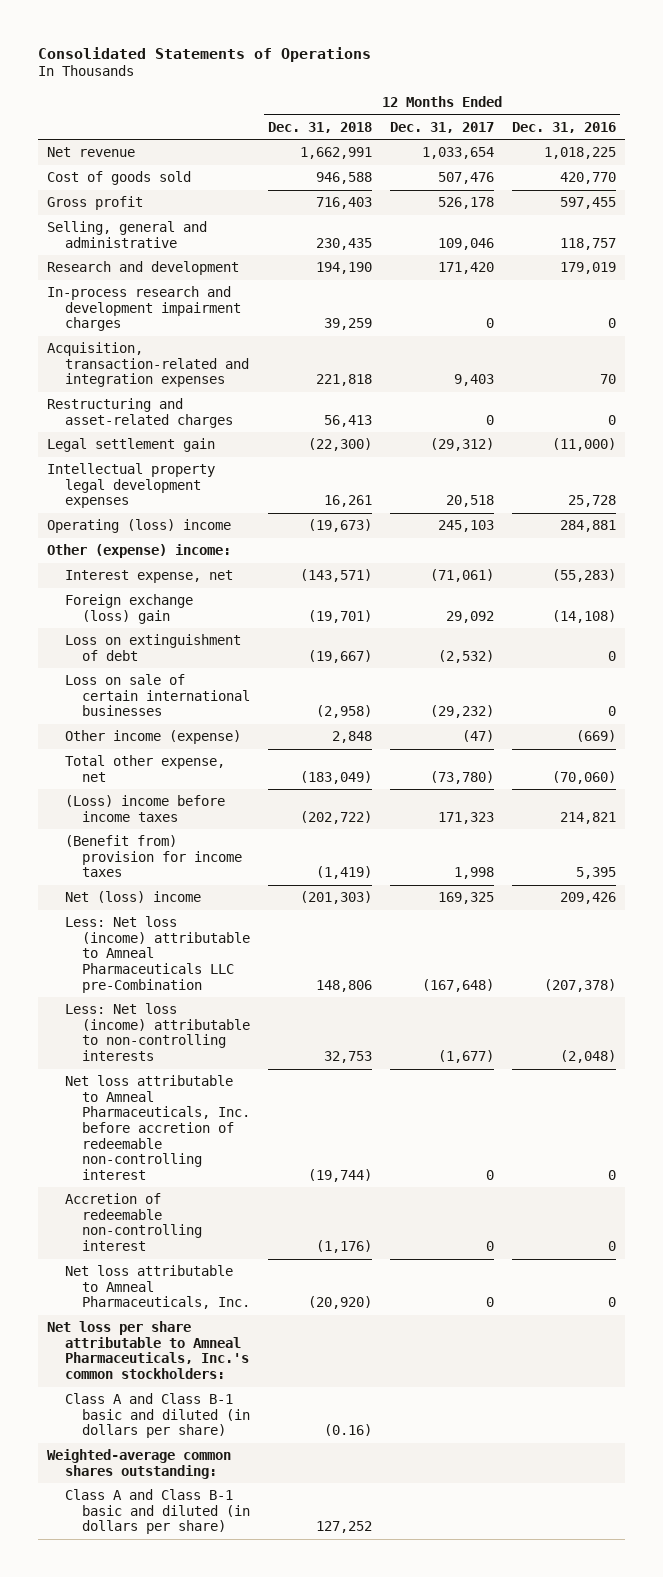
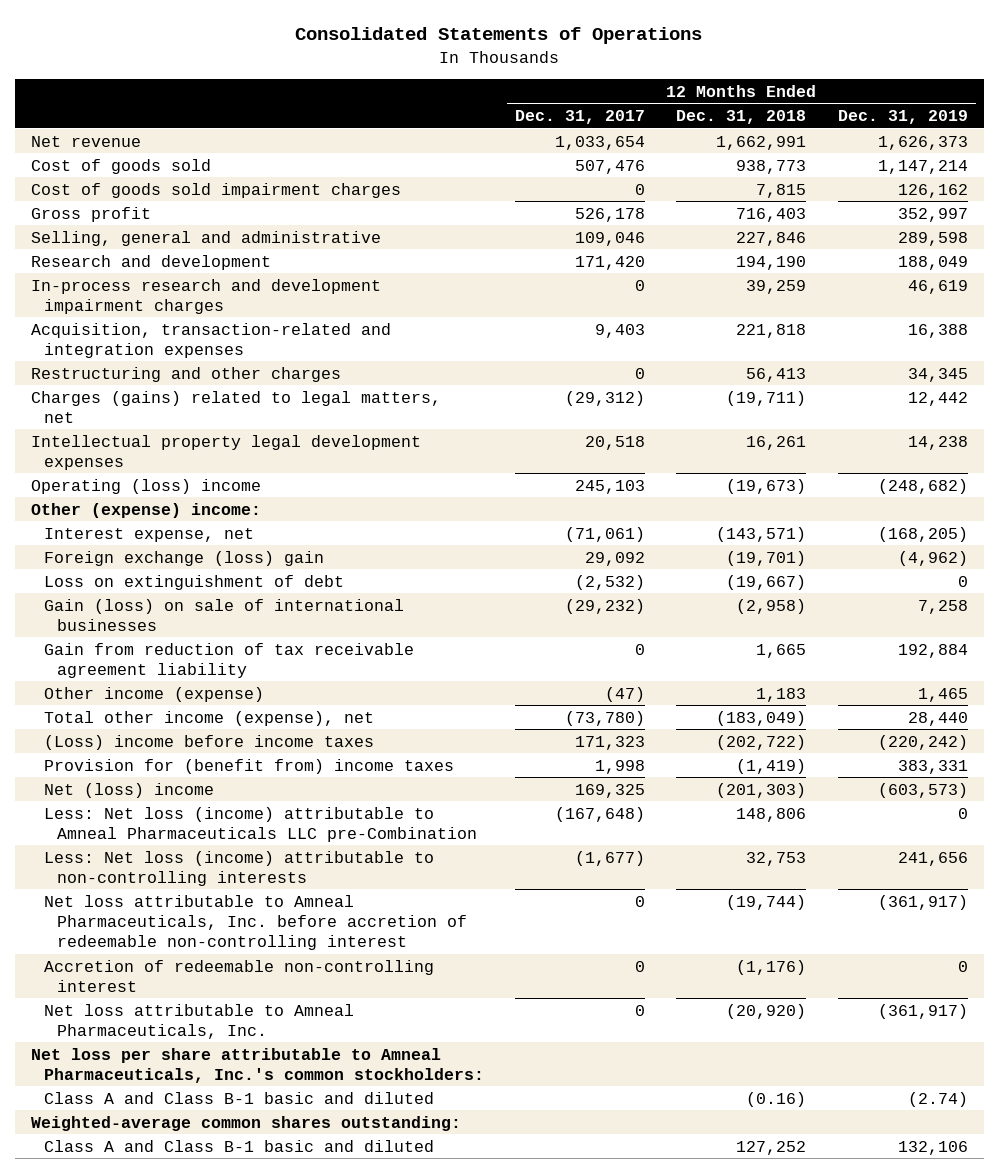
- | 12 Months Ended Dec. 31, 2018 | 12 Months Ended Dec. 31, 2017 | 12 Months Ended Dec. 31, 2016
+ | 12 Months Ended Dec. 31, 2017 | 12 Months Ended Dec. 31, 2018 | 12 Months Ended Dec. 31, 2019
- Cost of goods sold | 946,588 | 507,476 | 420,770
+ Cost of goods sold | 507,476 | 938,773 | 1,147,214
+ Cost of goods sold impairment charges | 0 | 7,815 | 126,162
- Selling, general and administrative | 230,435 | 109,046 | 118,757
+ Selling, general and administrative | 109,046 | 227,846 | 289,598
- Restructuring and asset-related charges | 56,413 | 0 | 0
- Legal settlement gain | (22,300) | (29,312) | (11,000)
+ Restructuring and other charges | 0 | 56,413 | 34,345
+ Charges (gains) related to legal matters, net | (29,312) | (19,711) | 12,442
- Loss on sale of certain international businesses | (2,958) | (29,232) | 0
- Other income (expense) | 2,848 | (47) | (669)
- Total other expense, net | (183,049) | (73,780) | (70,060)
+ Gain (loss) on sale of international businesses | (29,232) | (2,958) | 7,258
+ Gain from reduction of tax receivable agreement liability | 0 | 1,665 | 192,884
+ Other income (expense) | (47) | 1,183 | 1,465
+ Total other income (expense), net | (73,780) | (183,049) | 28,440
- (Benefit from) provision for income taxes | (1,419) | 1,998 | 5,395
+ Provision for (benefit from) income taxes | 1,998 | (1,419) | 383,331
- Class A and Class B-1 basic and diluted (in dollars per share) | (0.16) | |
+ Class A and Class B-1 basic and diluted | | (0.16) | (2.74)
- Class A and Class B-1 basic and diluted (in dollars per share) | 127,252 | |
+ Class A and Class B-1 basic and diluted | | 127,252 | 132,106

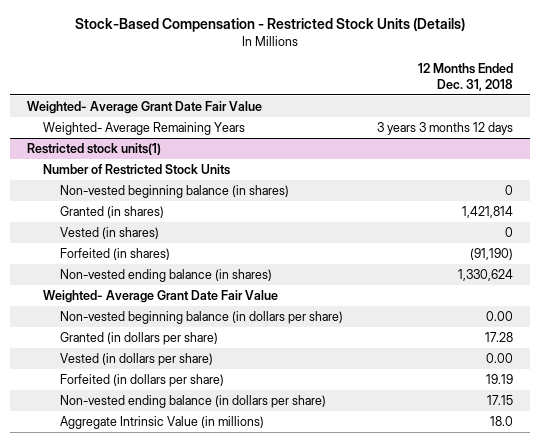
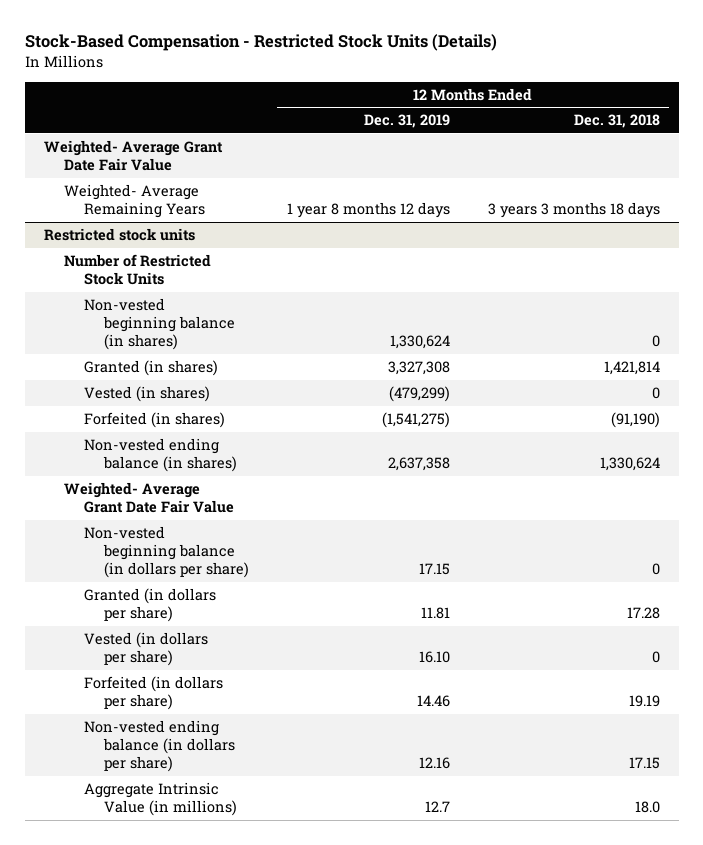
- | 12 Months Ended Dec. 31, 2018
+ | 12 Months Ended Dec. 31, 2019 | 12 Months Ended Dec. 31, 2018
- Weighted- Average Remaining Years | 3 years 3 months 12 days
- Restricted stock units(1)
+ Weighted- Average Remaining Years | 1 year 8 months 12 days | 3 years 3 months 18 days
+ Restricted stock units
- Non-vested beginning balance (in dollars per share) | 0.00
+ Non-vested beginning balance (in dollars per share) | 17.15 | 0
- Vested (in dollars per share) | 0.00
+ Vested (in dollars per share) | 16.10 | 0

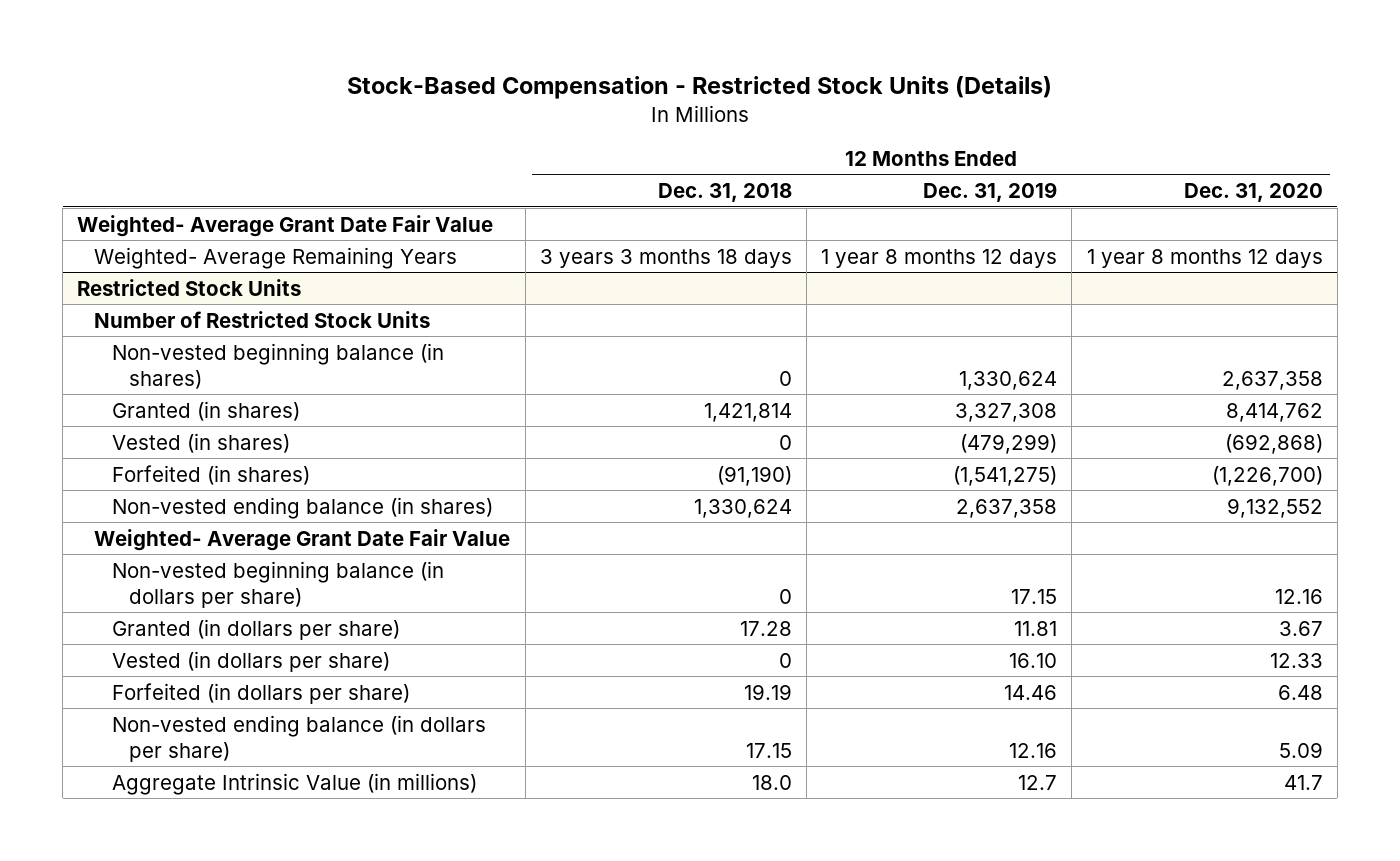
- | 12 Months Ended Dec. 31, 2019 | 12 Months Ended Dec. 31, 2018
+ | 12 Months Ended Dec. 31, 2018 | 12 Months Ended Dec. 31, 2019 | 12 Months Ended Dec. 31, 2020
- Restricted stock units
+ Restricted Stock Units

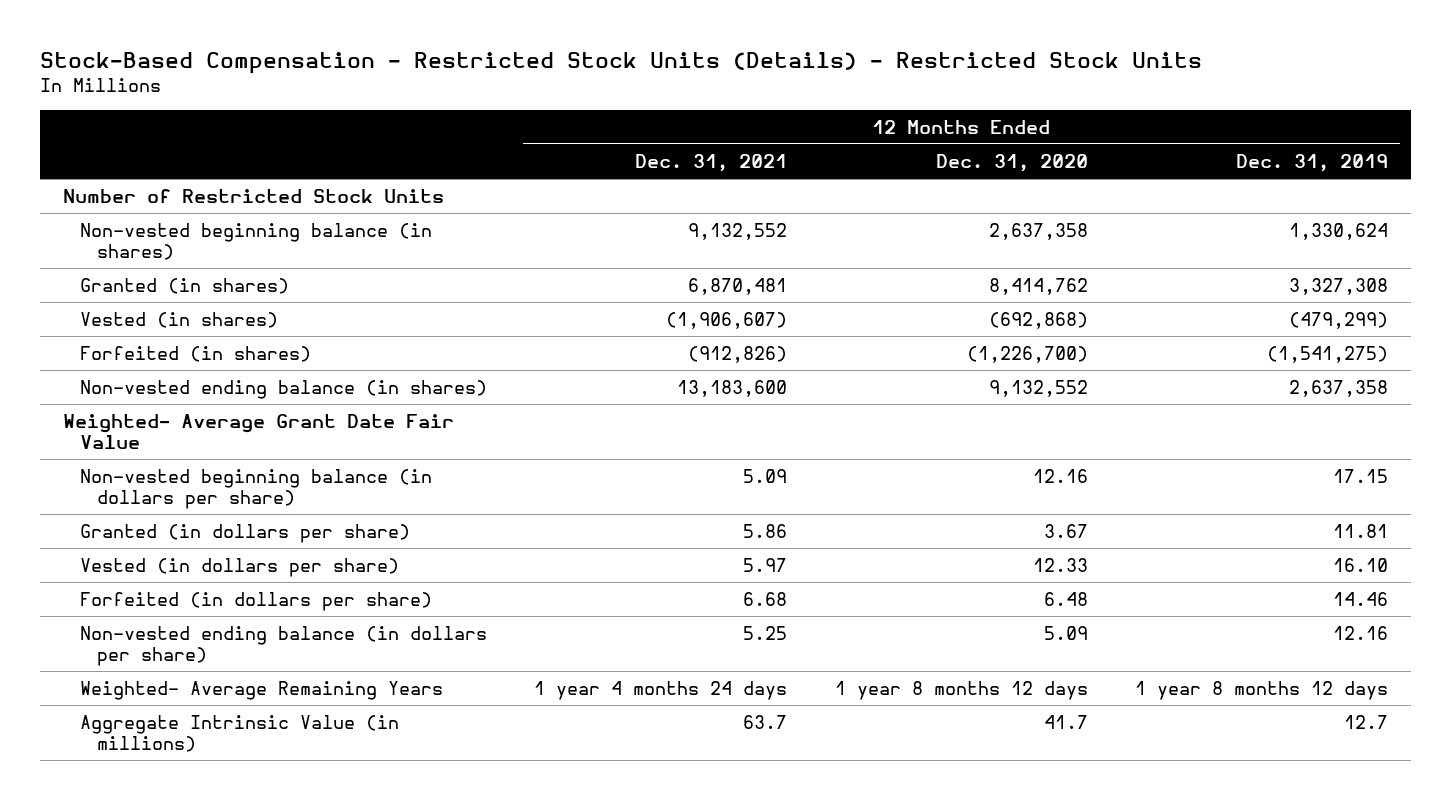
- Stock-Based Compensation - Restricted Stock Units (Details)
+ Stock-Based Compensation - Restricted Stock Units (Details) - Restricted Stock Units
- | 12 Months Ended Dec. 31, 2018 | 12 Months Ended Dec. 31, 2019 | 12 Months Ended Dec. 31, 2020
+ | 12 Months Ended Dec. 31, 2021 | 12 Months Ended Dec. 31, 2020 | 12 Months Ended Dec. 31, 2019
- Weighted- Average Grant Date Fair Value
- Restricted Stock Units
moved down: Weighted- Average Remaining Years | 1 year 4 months 24 days | 1 year 8 months 12 days | 1 year 8 months 12 days

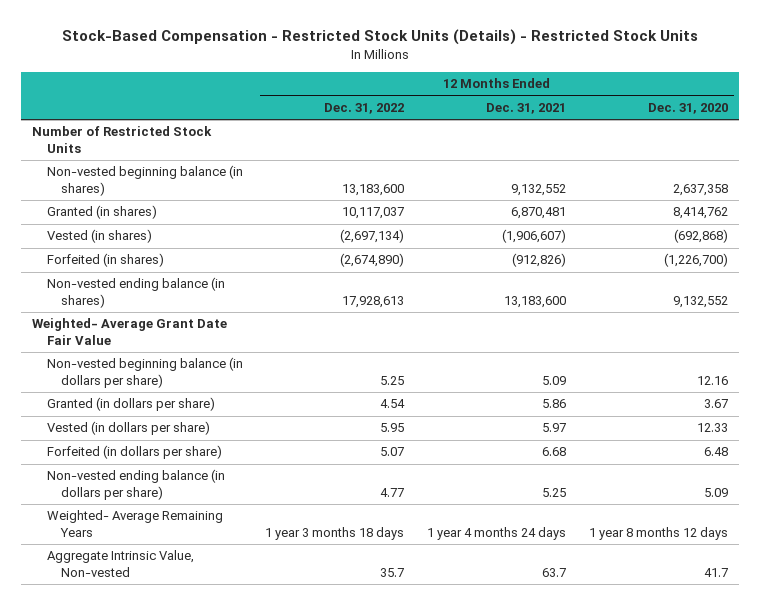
- | 12 Months Ended Dec. 31, 2021 | 12 Months Ended Dec. 31, 2020 | 12 Months Ended Dec. 31, 2019
+ | 12 Months Ended Dec. 31, 2022 | 12 Months Ended Dec. 31, 2021 | 12 Months Ended Dec. 31, 2020
- Aggregate Intrinsic Value (in millions) | 63.7 | 41.7 | 12.7
+ Aggregate Intrinsic Value, Non-vested | 35.7 | 63.7 | 41.7

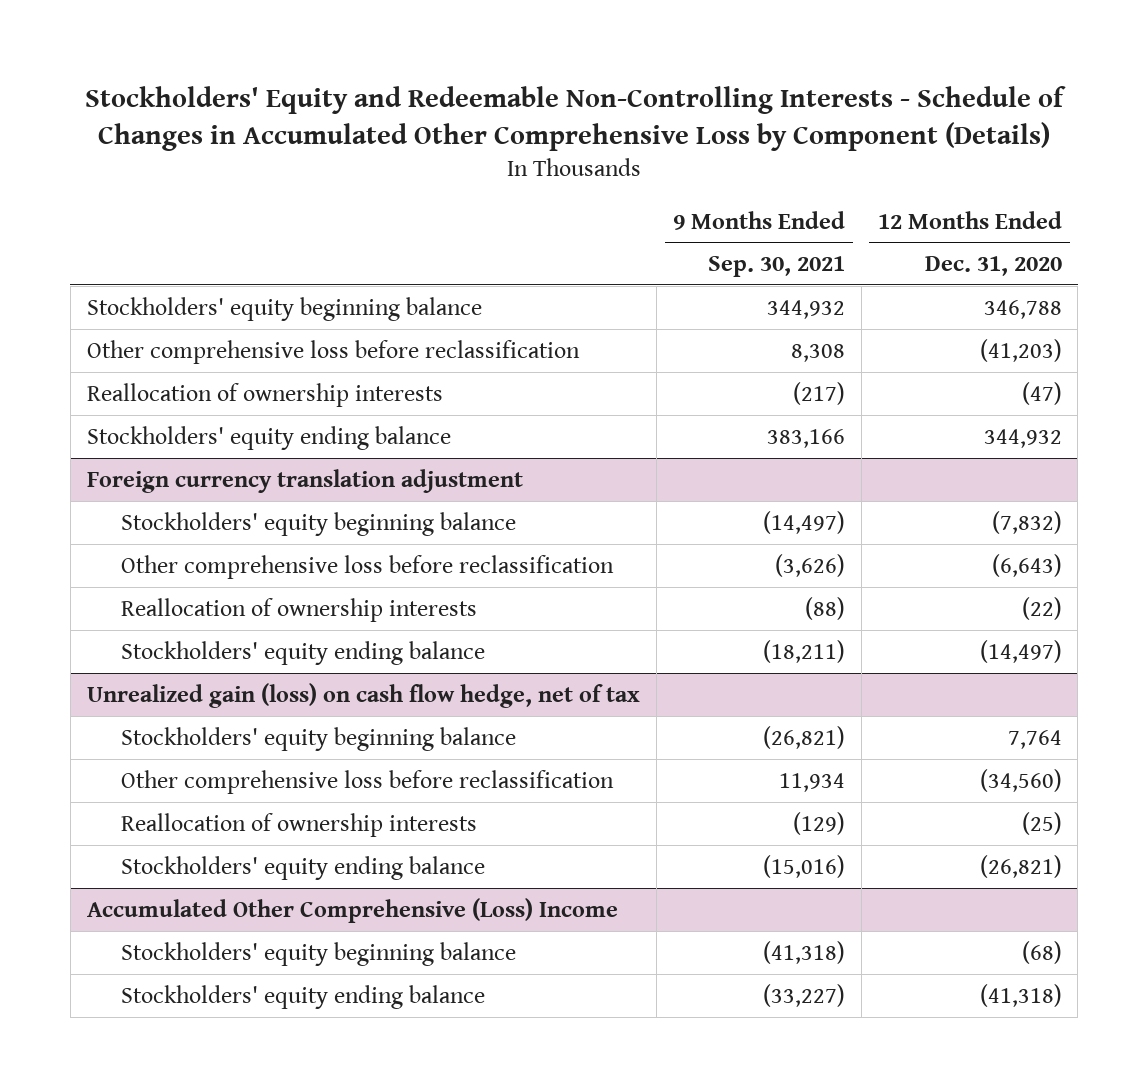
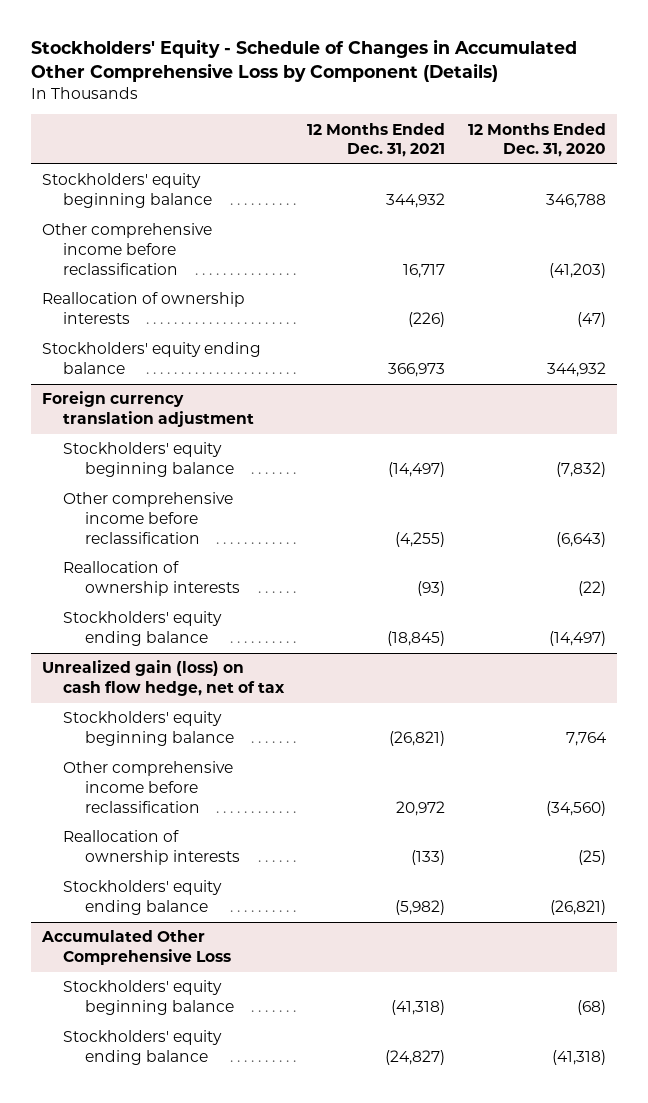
- Stockholders' Equity and Redeemable Non-Controlling Interests - Schedule of Changes in Accumulated Other Comprehensive Loss by Component (Details)
+ Stockholders' Equity - Schedule of Changes in Accumulated Other Comprehensive Loss by Component (Details)
- | 9 Months Ended Sep. 30, 2021 | 12 Months Ended Dec. 31, 2020
+ | 12 Months Ended Dec. 31, 2021 | 12 Months Ended Dec. 31, 2020
- Other comprehensive loss before reclassification | 8,308 | (41,203)
+ Other comprehensive income before reclassification | 16,717 | (41,203)
@ Foreign currency translation adjustment
- Other comprehensive loss before reclassification | (3,626) | (6,643)
+ Other comprehensive income before reclassification | (4,255) | (6,643)
@ Unrealized gain (loss) on cash flow hedge, net of tax
- Other comprehensive loss before reclassification | 11,934 | (34,560)
+ Other comprehensive income before reclassification | 20,972 | (34,560)
- Accumulated Other Comprehensive (Loss) Income
+ Accumulated Other Comprehensive Loss

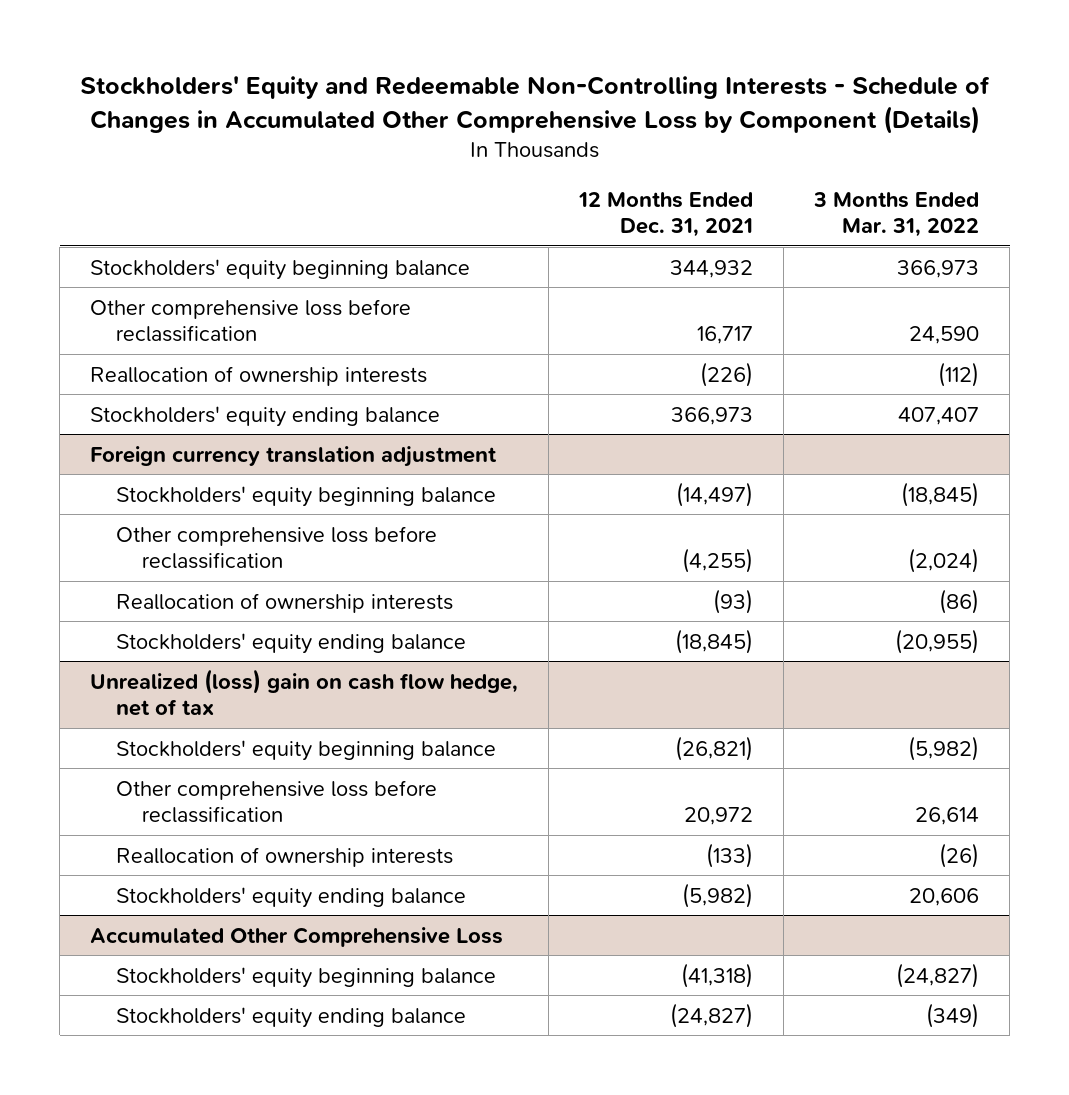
- Stockholders' Equity - Schedule of Changes in Accumulated Other Comprehensive Loss by Component (Details)
+ Stockholders' Equity and Redeemable Non-Controlling Interests - Schedule of Changes in Accumulated Other Comprehensive Loss by Component (Details)
- | 12 Months Ended Dec. 31, 2021 | 12 Months Ended Dec. 31, 2020
+ | 12 Months Ended Dec. 31, 2021 | 3 Months Ended Mar. 31, 2022
- Other comprehensive income before reclassification | 16,717 | (41,203)
+ Other comprehensive loss before reclassification | 16,717 | 24,590
@ Foreign currency translation adjustment
- Other comprehensive income before reclassification | (4,255) | (6,643)
+ Other comprehensive loss before reclassification | (4,255) | (2,024)
- Unrealized gain (loss) on cash flow hedge, net of tax
+ Unrealized (loss) gain on cash flow hedge, net of tax
- Other comprehensive income before reclassification | 20,972 | (34,560)
+ Other comprehensive loss before reclassification | 20,972 | 26,614

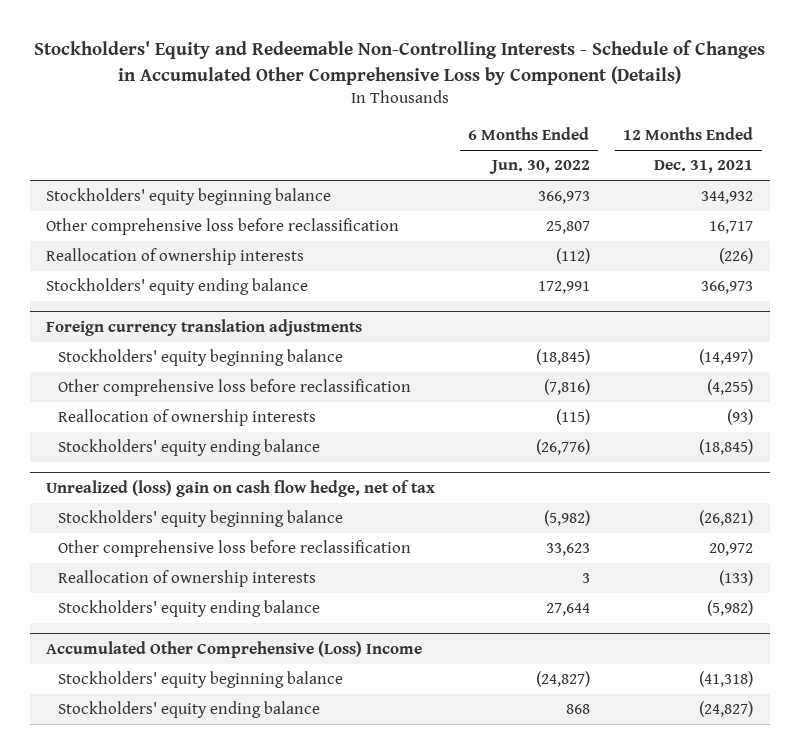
- | 12 Months Ended Dec. 31, 2021 | 3 Months Ended Mar. 31, 2022
+ | 6 Months Ended Jun. 30, 2022 | 12 Months Ended Dec. 31, 2021
- Foreign currency translation adjustment
+ Foreign currency translation adjustments
- Accumulated Other Comprehensive Loss
+ Accumulated Other Comprehensive (Loss) Income

